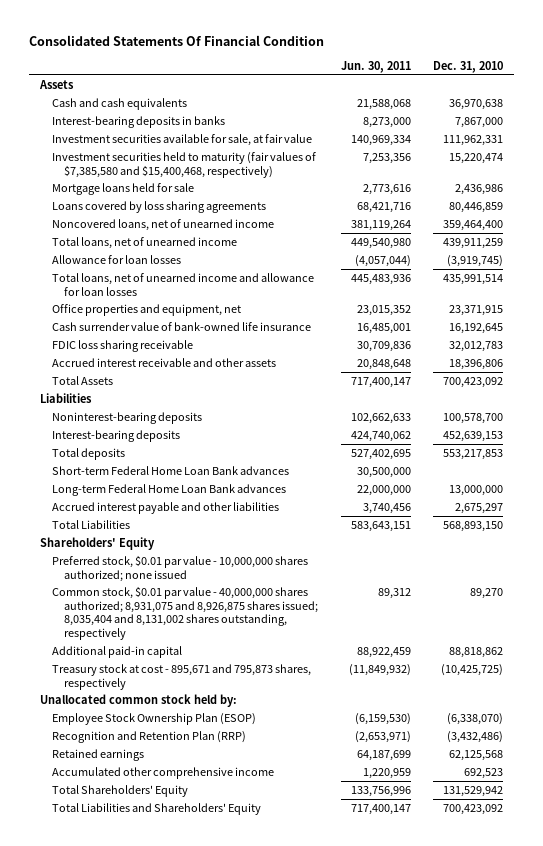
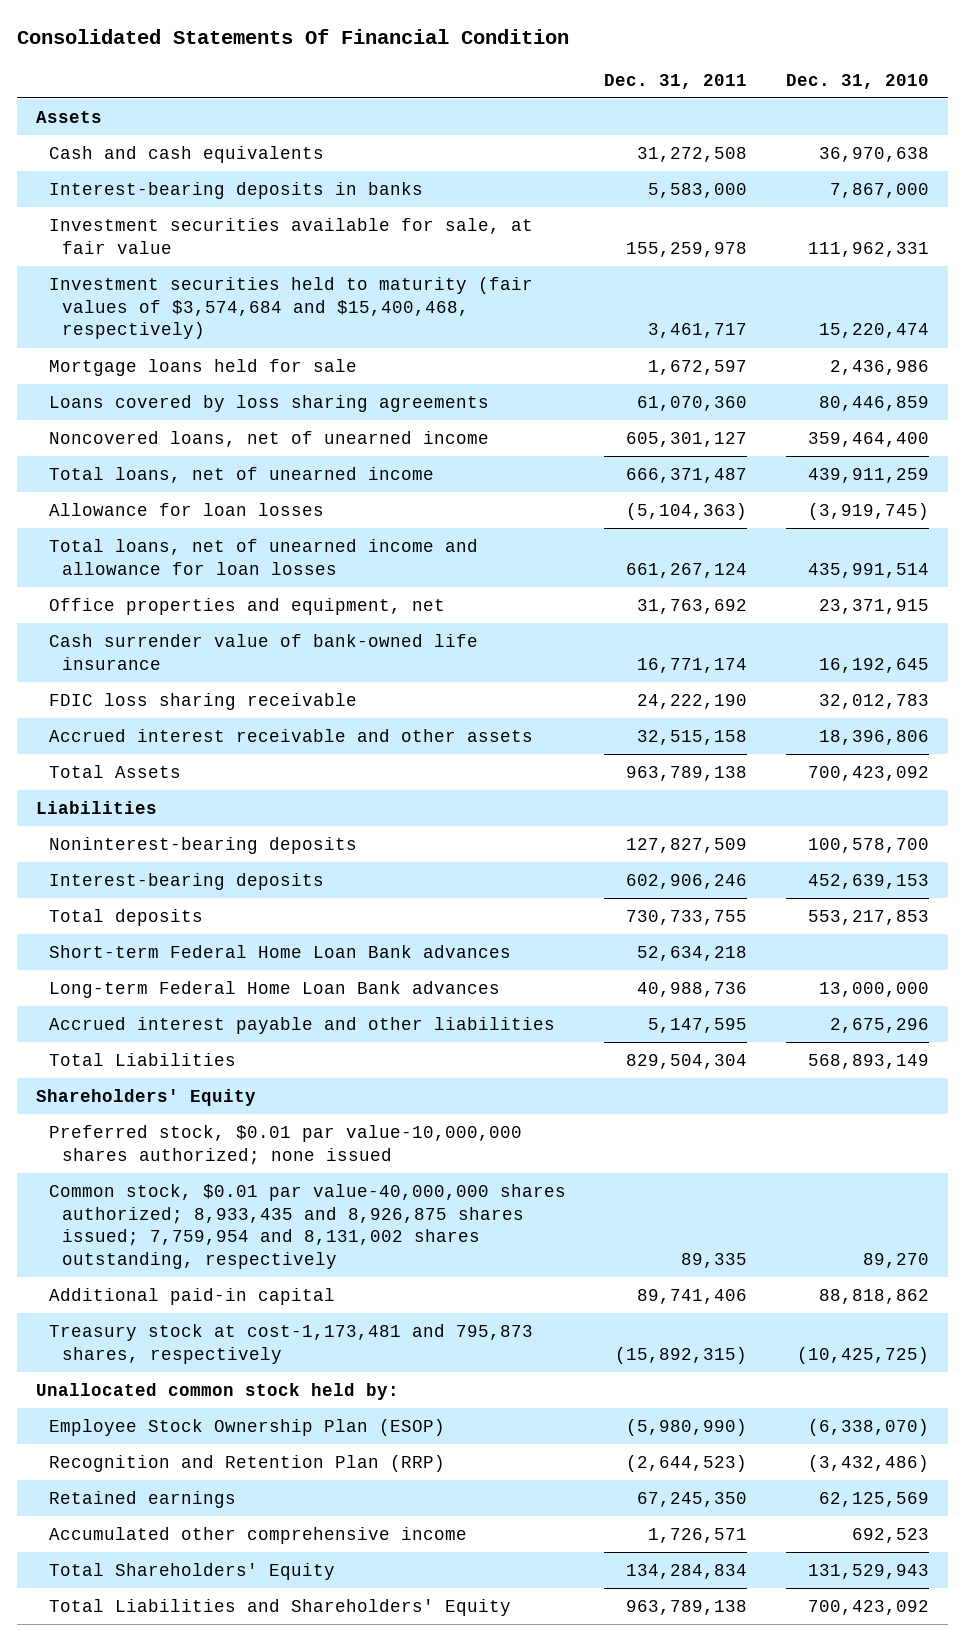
- | Jun. 30, 2011 | Dec. 31, 2010
+ | Dec. 31, 2011 | Dec. 31, 2010
- Investment securities held to maturity (fair values of $7,385,580 and $15,400,468, respectively) | 7,253,356 | 15,220,474
+ Investment securities held to maturity (fair values of $3,574,684 and $15,400,468, respectively) | 3,461,717 | 15,220,474
- Accrued interest payable and other liabilities | 3,740,456 | 2,675,297
- Total Liabilities | 583,643,151 | 568,893,150
+ Accrued interest payable and other liabilities | 5,147,595 | 2,675,296
+ Total Liabilities | 829,504,304 | 568,893,149
- Preferred stock, $0.01 par value - 10,000,000 shares authorized; none issued
- Common stock, $0.01 par value - 40,000,000 shares authorized; 8,931,075 and 8,926,875 shares issued; 8,035,404 and 8,131,002 shares outstanding, respectively | 89,312 | 89,270
+ Preferred stock, $0.01 par value-10,000,000 shares authorized; none issued
+ Common stock, $0.01 par value-40,000,000 shares authorized; 8,933,435 and 8,926,875 shares issued; 7,759,954 and 8,131,002 shares outstanding, respectively | 89,335 | 89,270
- Treasury stock at cost - 895,671 and 795,873 shares, respectively | (11,849,932) | (10,425,725)
+ Treasury stock at cost-1,173,481 and 795,873 shares, respectively | (15,892,315) | (10,425,725)
- Retained earnings | 64,187,699 | 62,125,568
+ Retained earnings | 67,245,350 | 62,125,569
- Total Shareholders' Equity | 133,756,996 | 131,529,942
+ Total Shareholders' Equity | 134,284,834 | 131,529,943

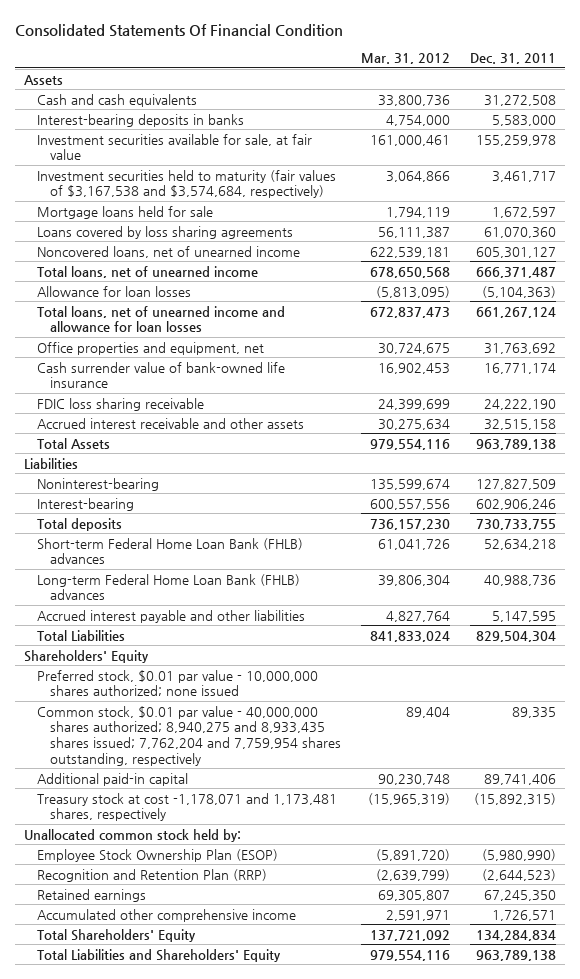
- | Dec. 31, 2011 | Dec. 31, 2010
+ | Mar. 31, 2012 | Dec. 31, 2011
- Investment securities held to maturity (fair values of $3,574,684 and $15,400,468, respectively) | 3,461,717 | 15,220,474
+ Investment securities held to maturity (fair values of $3,167,538 and $3,574,684, respectively) | 3,064,866 | 3,461,717
- Noninterest-bearing deposits | 127,827,509 | 100,578,700
- Interest-bearing deposits | 602,906,246 | 452,639,153
+ Noninterest-bearing | 135,599,674 | 127,827,509
+ Interest-bearing | 600,557,556 | 602,906,246
- Short-term Federal Home Loan Bank advances | 52,634,218 |
- Long-term Federal Home Loan Bank advances | 40,988,736 | 13,000,000
+ Short-term Federal Home Loan Bank (FHLB) advances | 61,041,726 | 52,634,218
+ Long-term Federal Home Loan Bank (FHLB) advances | 39,806,304 | 40,988,736
- Preferred stock, $0.01 par value-10,000,000 shares authorized; none issued
- Common stock, $0.01 par value-40,000,000 shares authorized; 8,933,435 and 8,926,875 shares issued; 7,759,954 and 8,131,002 shares outstanding, respectively | 89,335 | 89,270
+ Preferred stock, $0.01 par value - 10,000,000 shares authorized; none issued
+ Common stock, $0.01 par value - 40,000,000 shares authorized; 8,940,275 and 8,933,435 shares issued; 7,762,204 and 7,759,954 shares outstanding, respectively | 89,404 | 89,335
- Treasury stock at cost-1,173,481 and 795,873 shares, respectively | (15,892,315) | (10,425,725)
+ Treasury stock at cost -1,178,071 and 1,173,481 shares, respectively | (15,965,319) | (15,892,315)

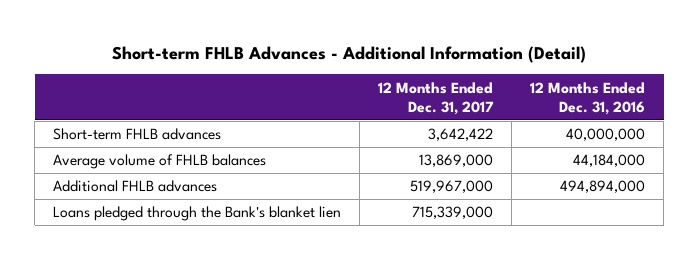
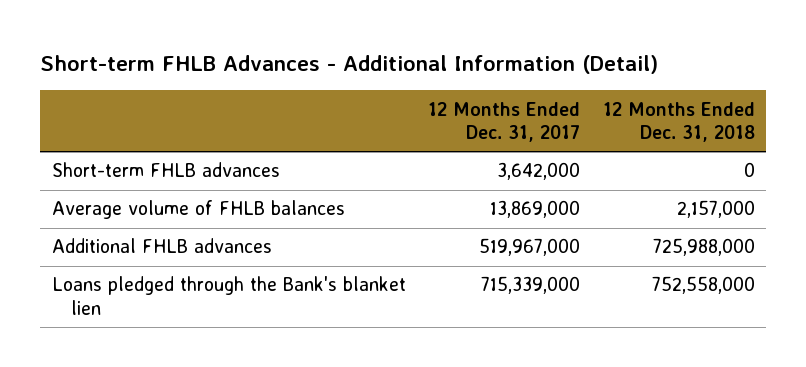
- | 12 Months Ended Dec. 31, 2017 | 12 Months Ended Dec. 31, 2016
+ | 12 Months Ended Dec. 31, 2017 | 12 Months Ended Dec. 31, 2018
- Short-term FHLB advances | 3,642,422 | 40,000,000
+ Short-term FHLB advances | 3,642,000 | 0

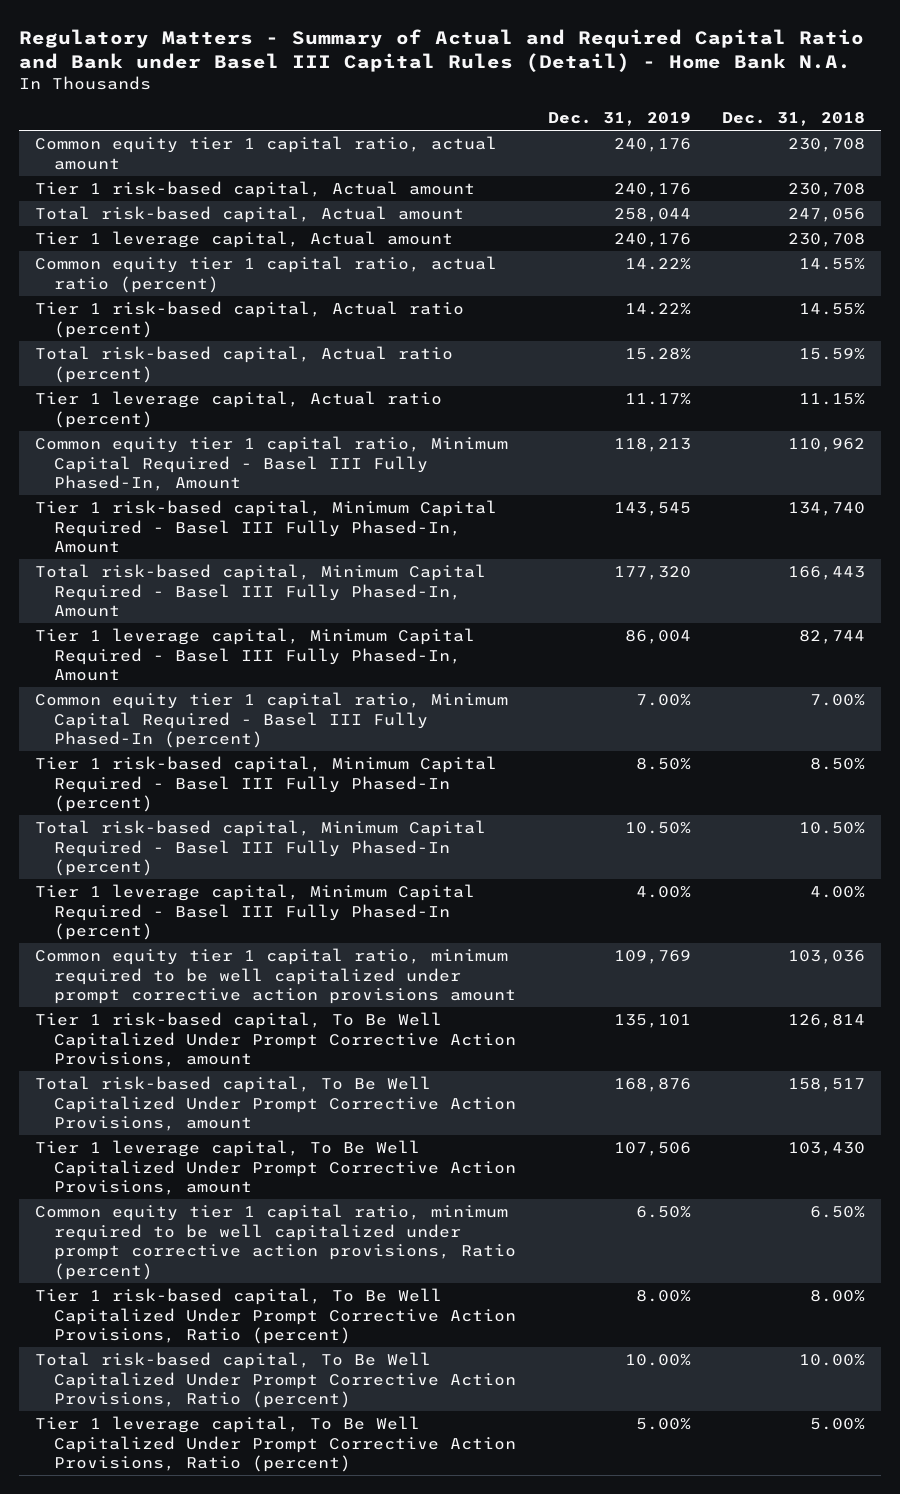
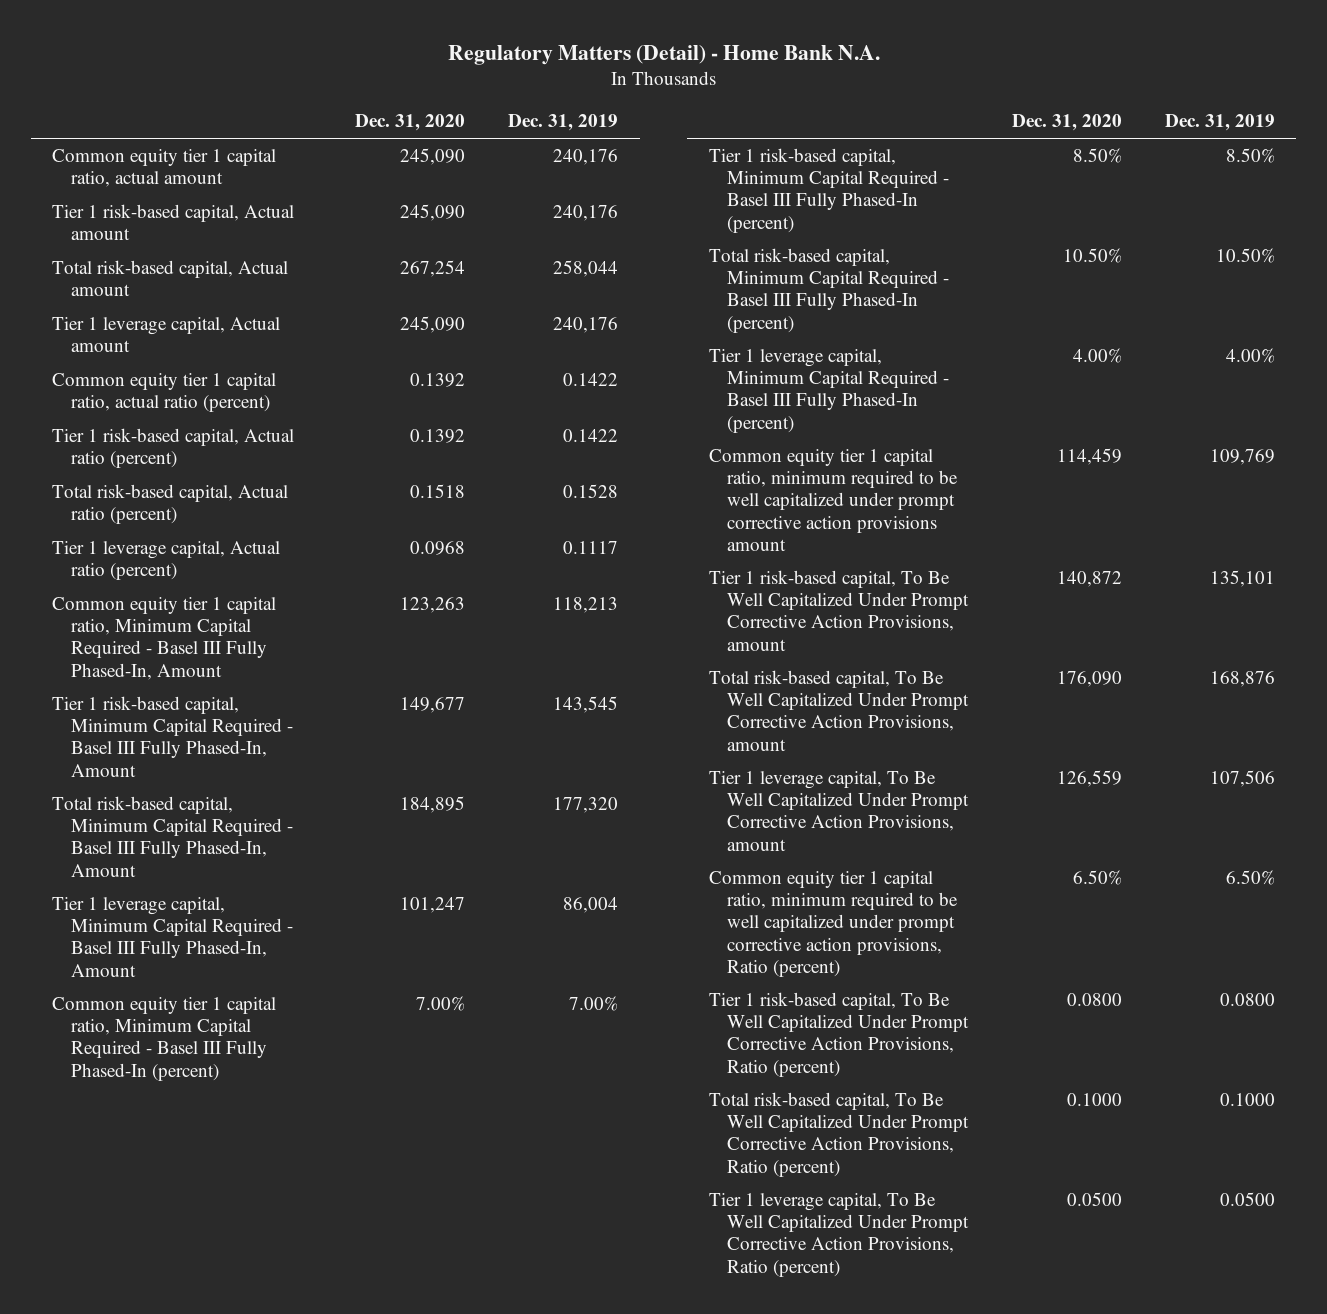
- Regulatory Matters - Summary of Actual and Required Capital Ratio and Bank under Basel III Capital Rules (Detail) - Home Bank N.A.
+ Regulatory Matters (Detail) - Home Bank N.A.
- | Dec. 31, 2019 | Dec. 31, 2018
+ | Dec. 31, 2020 | Dec. 31, 2019
- Common equity tier 1 capital ratio, actual ratio (percent) | 14.22% | 14.55%
- Tier 1 risk-based capital, Actual ratio (percent) | 14.22% | 14.55%
- Total risk-based capital, Actual ratio (percent) | 15.28% | 15.59%
- Tier 1 leverage capital, Actual ratio (percent) | 11.17% | 11.15%
+ Common equity tier 1 capital ratio, actual ratio (percent) | 0.1392 | 0.1422
+ Tier 1 risk-based capital, Actual ratio (percent) | 0.1392 | 0.1422
+ Total risk-based capital, Actual ratio (percent) | 0.1518 | 0.1528
+ Tier 1 leverage capital, Actual ratio (percent) | 0.0968 | 0.1117
- Tier 1 risk-based capital, To Be Well Capitalized Under Prompt Corrective Action Provisions, Ratio (percent) | 8.00% | 8.00%
- Total risk-based capital, To Be Well Capitalized Under Prompt Corrective Action Provisions, Ratio (percent) | 10.00% | 10.00%
- Tier 1 leverage capital, To Be Well Capitalized Under Prompt Corrective Action Provisions, Ratio (percent) | 5.00% | 5.00%
+ Tier 1 risk-based capital, To Be Well Capitalized Under Prompt Corrective Action Provisions, Ratio (percent) | 0.0800 | 0.0800
+ Total risk-based capital, To Be Well Capitalized Under Prompt Corrective Action Provisions, Ratio (percent) | 0.1000 | 0.1000
+ Tier 1 leverage capital, To Be Well Capitalized Under Prompt Corrective Action Provisions, Ratio (percent) | 0.0500 | 0.0500

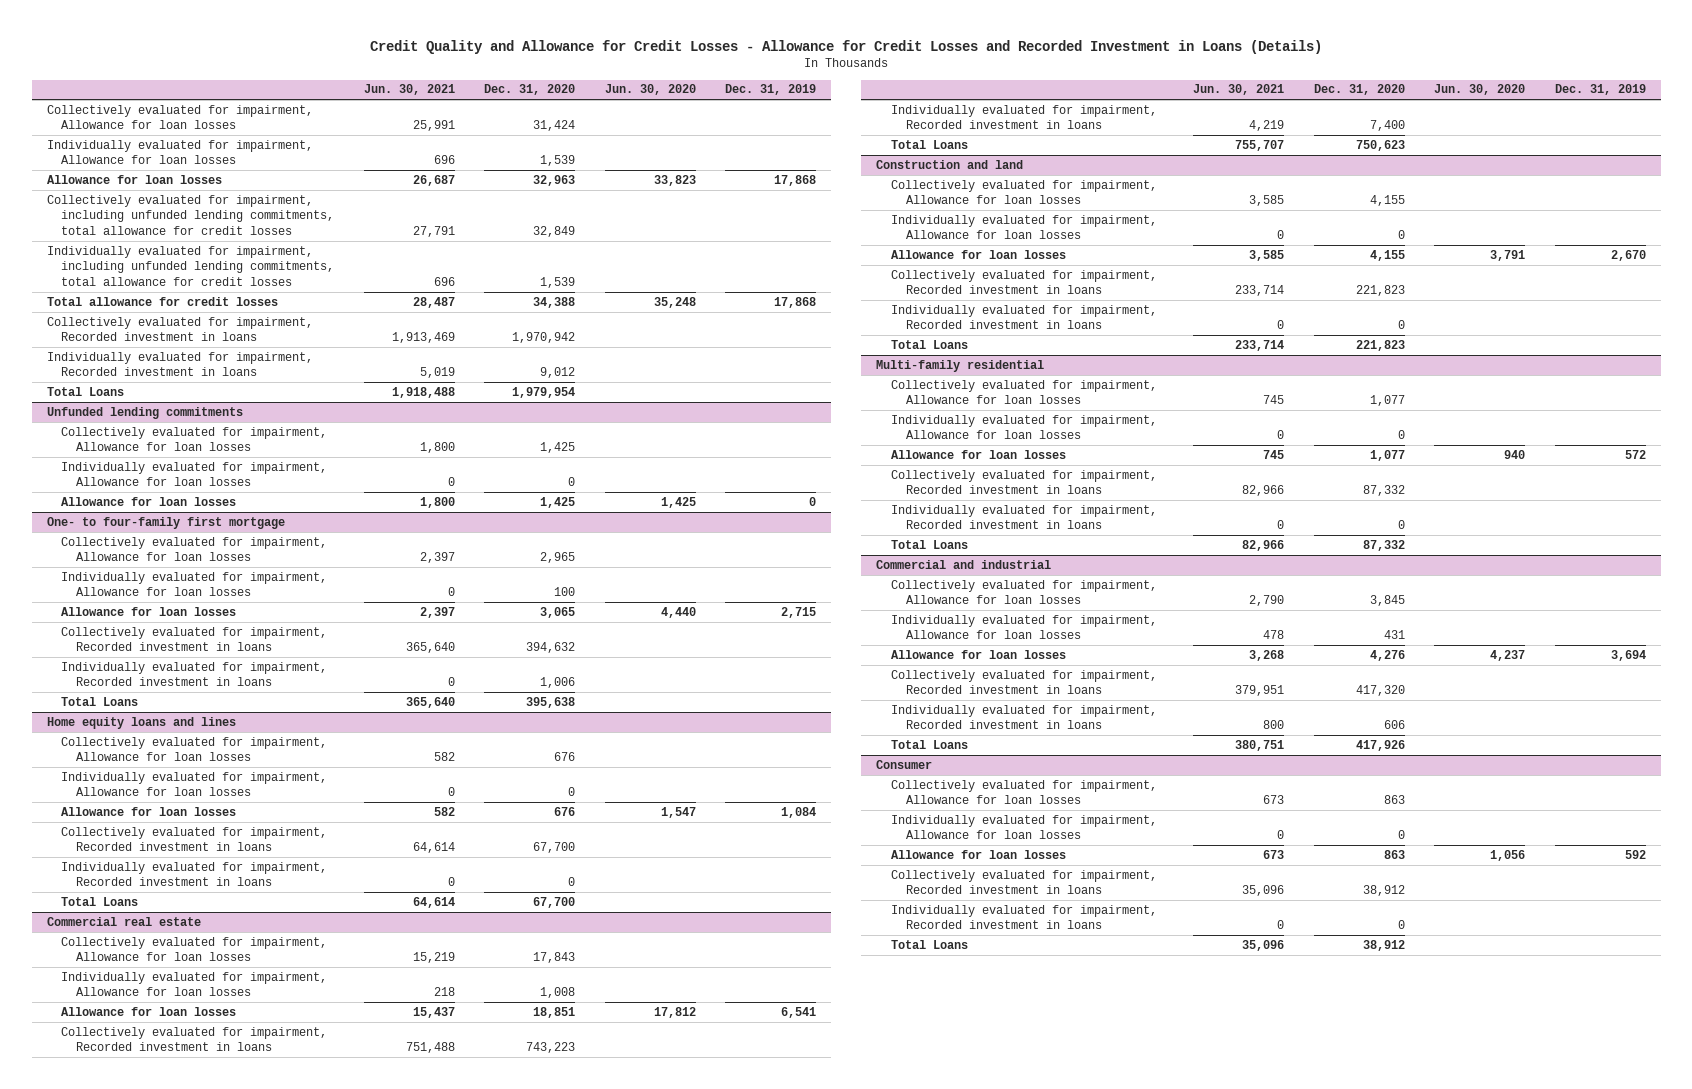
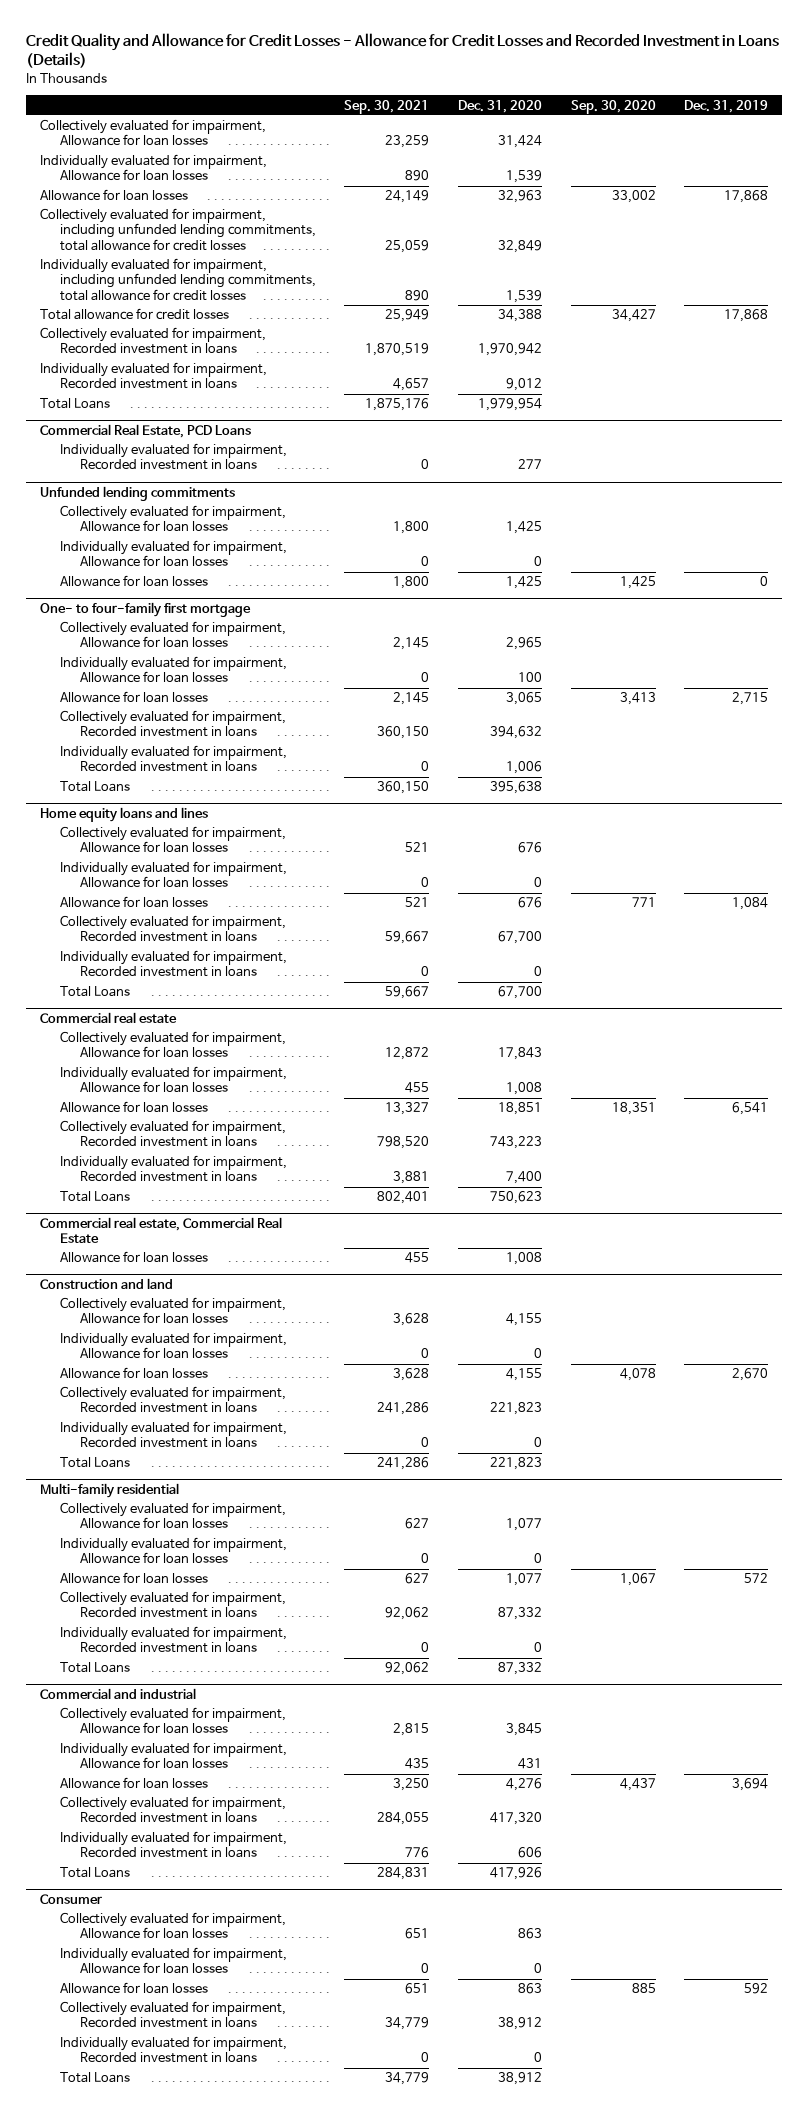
- | Jun. 30, 2021 | Dec. 31, 2020 | Jun. 30, 2020 | Dec. 31, 2019
+ | Sep. 30, 2021 | Dec. 31, 2020 | Sep. 30, 2020 | Dec. 31, 2019
+ Commercial Real Estate, PCD Loans
+ Individually evaluated for impairment, Recorded investment in loans | 0 | 277 | |
+ Commercial real estate, Commercial Real Estate
+ Allowance for loan losses | 455 | 1,008 | |

